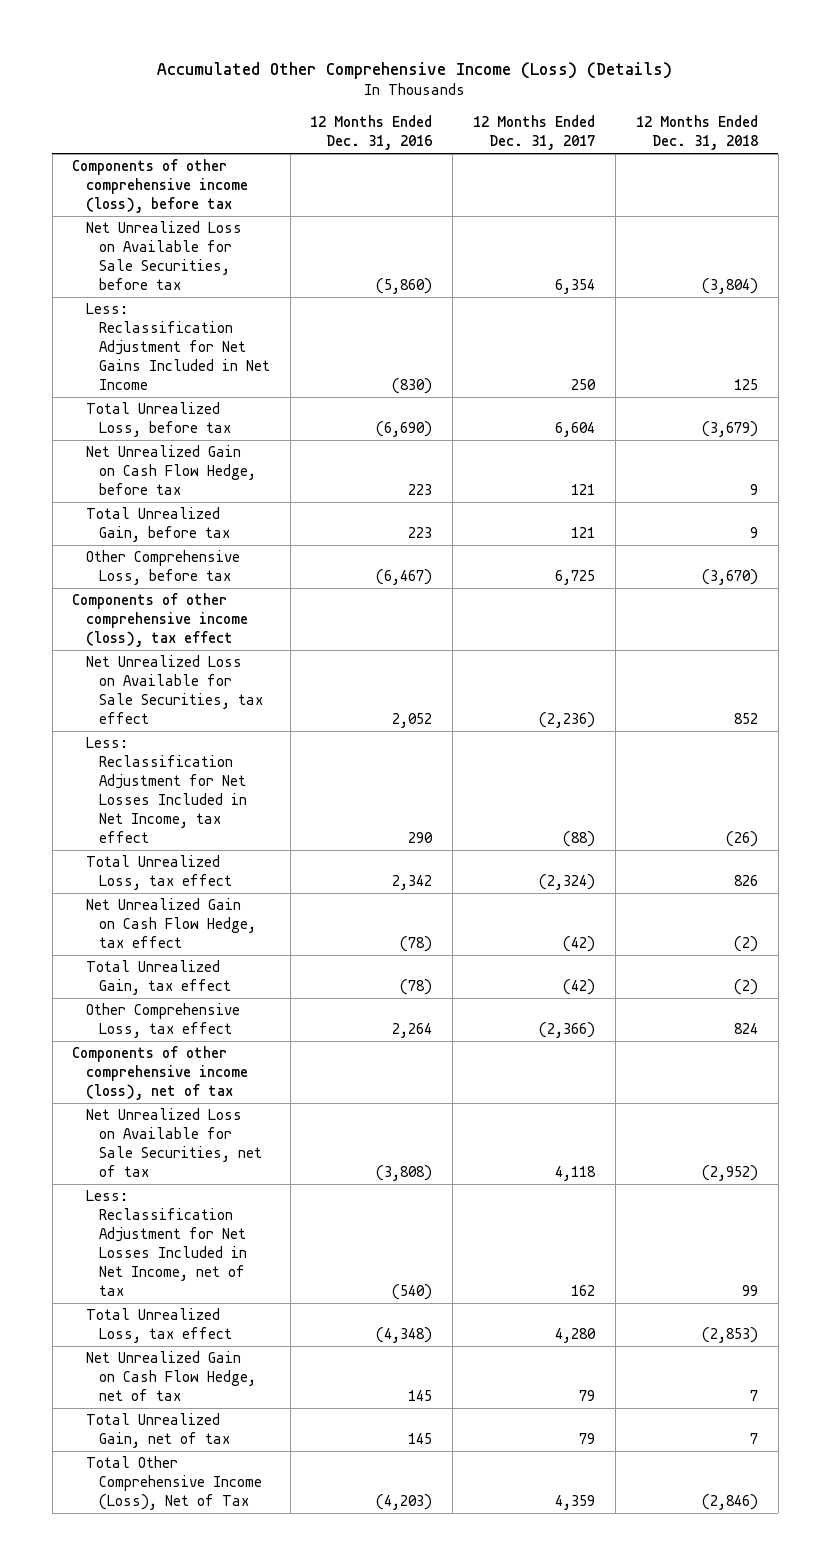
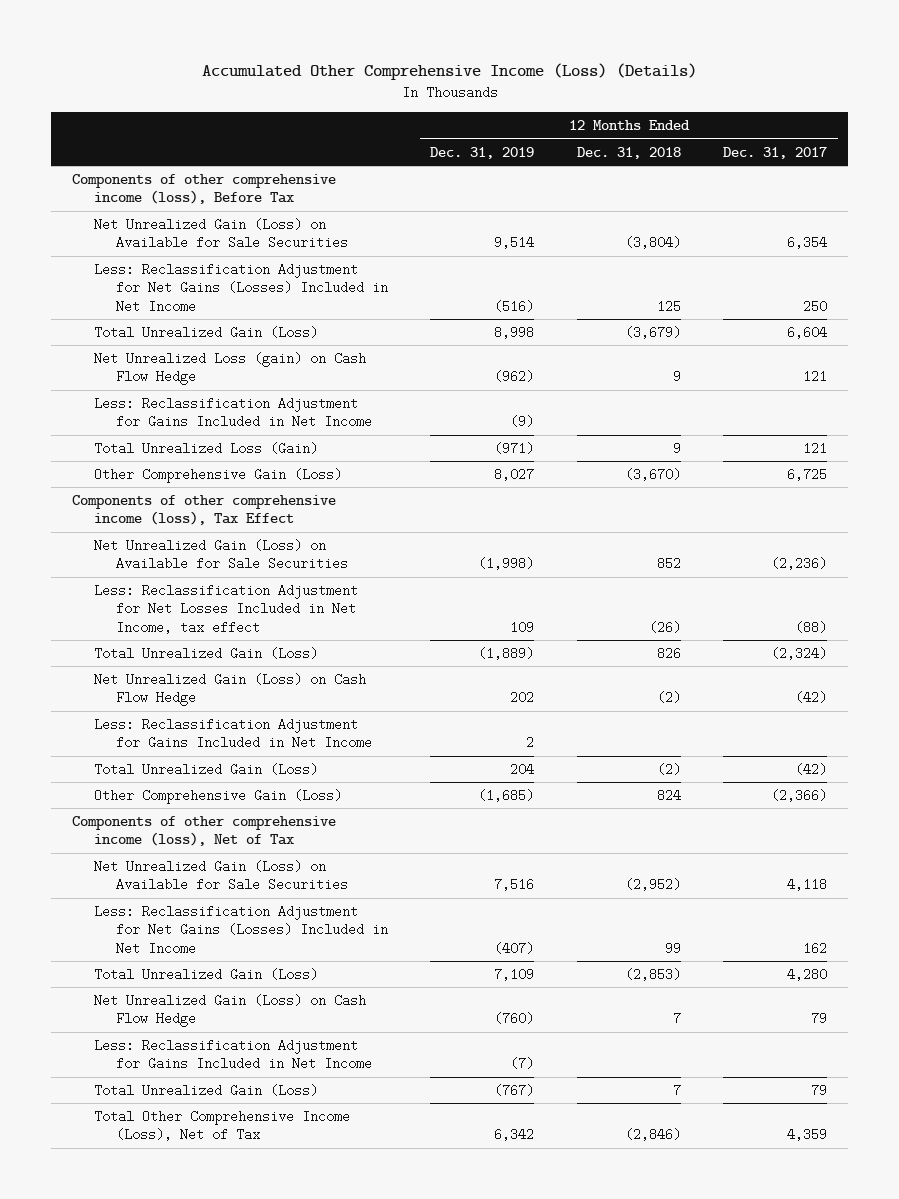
- | 12 Months Ended Dec. 31, 2016 | 12 Months Ended Dec. 31, 2017 | 12 Months Ended Dec. 31, 2018
+ | 12 Months Ended Dec. 31, 2019 | 12 Months Ended Dec. 31, 2018 | 12 Months Ended Dec. 31, 2017
- Components of other comprehensive income (loss), before tax
- Net Unrealized Loss on Available for Sale Securities, before tax | (5,860) | 6,354 | (3,804)
- Less: Reclassification Adjustment for Net Gains Included in Net Income | (830) | 250 | 125
- Total Unrealized Loss, before tax | (6,690) | 6,604 | (3,679)
- Net Unrealized Gain on Cash Flow Hedge, before tax | 223 | 121 | 9
- Total Unrealized Gain, before tax | 223 | 121 | 9
- Other Comprehensive Loss, before tax | (6,467) | 6,725 | (3,670)
- Components of other comprehensive income (loss), tax effect
- Net Unrealized Loss on Available for Sale Securities, tax effect | 2,052 | (2,236) | 852
+ Components of other comprehensive income (loss), Before Tax
+ Net Unrealized Gain (Loss) on Available for Sale Securities | 9,514 | (3,804) | 6,354
+ Less: Reclassification Adjustment for Net Gains (Losses) Included in Net Income | (516) | 125 | 250
+ Total Unrealized Gain (Loss) | 8,998 | (3,679) | 6,604
+ Net Unrealized Loss (gain) on Cash Flow Hedge | (962) | 9 | 121
+ Less: Reclassification Adjustment for Gains Included in Net Income | (9) | |
+ Total Unrealized Loss (Gain) | (971) | 9 | 121
+ Other Comprehensive Gain (Loss) | 8,027 | (3,670) | 6,725
+ Components of other comprehensive income (loss), Tax Effect
+ Net Unrealized Gain (Loss) on Available for Sale Securities | (1,998) | 852 | (2,236)
- Total Unrealized Loss, tax effect | 2,342 | (2,324) | 826
- Net Unrealized Gain on Cash Flow Hedge, tax effect | (78) | (42) | (2)
- Total Unrealized Gain, tax effect | (78) | (42) | (2)
- Other Comprehensive Loss, tax effect | 2,264 | (2,366) | 824
- Components of other comprehensive income (loss), net of tax
- Net Unrealized Loss on Available for Sale Securities, net of tax | (3,808) | 4,118 | (2,952)
- Less: Reclassification Adjustment for Net Losses Included in Net Income, net of tax | (540) | 162 | 99
- Total Unrealized Loss, tax effect | (4,348) | 4,280 | (2,853)
- Net Unrealized Gain on Cash Flow Hedge, net of tax | 145 | 79 | 7
- Total Unrealized Gain, net of tax | 145 | 79 | 7
+ Total Unrealized Gain (Loss) | (1,889) | 826 | (2,324)
+ Net Unrealized Gain (Loss) on Cash Flow Hedge | 202 | (2) | (42)
+ Less: Reclassification Adjustment for Gains Included in Net Income | 2 | |
+ Total Unrealized Gain (Loss) | 204 | (2) | (42)
+ Other Comprehensive Gain (Loss) | (1,685) | 824 | (2,366)
+ Components of other comprehensive income (loss), Net of Tax
+ Net Unrealized Gain (Loss) on Available for Sale Securities | 7,516 | (2,952) | 4,118
+ Less: Reclassification Adjustment for Net Gains (Losses) Included in Net Income | (407) | 99 | 162
+ Total Unrealized Gain (Loss) | 7,109 | (2,853) | 4,280
+ Net Unrealized Gain (Loss) on Cash Flow Hedge | (760) | 7 | 79
+ Less: Reclassification Adjustment for Gains Included in Net Income | (7) | |
+ Total Unrealized Gain (Loss) | (767) | 7 | 79

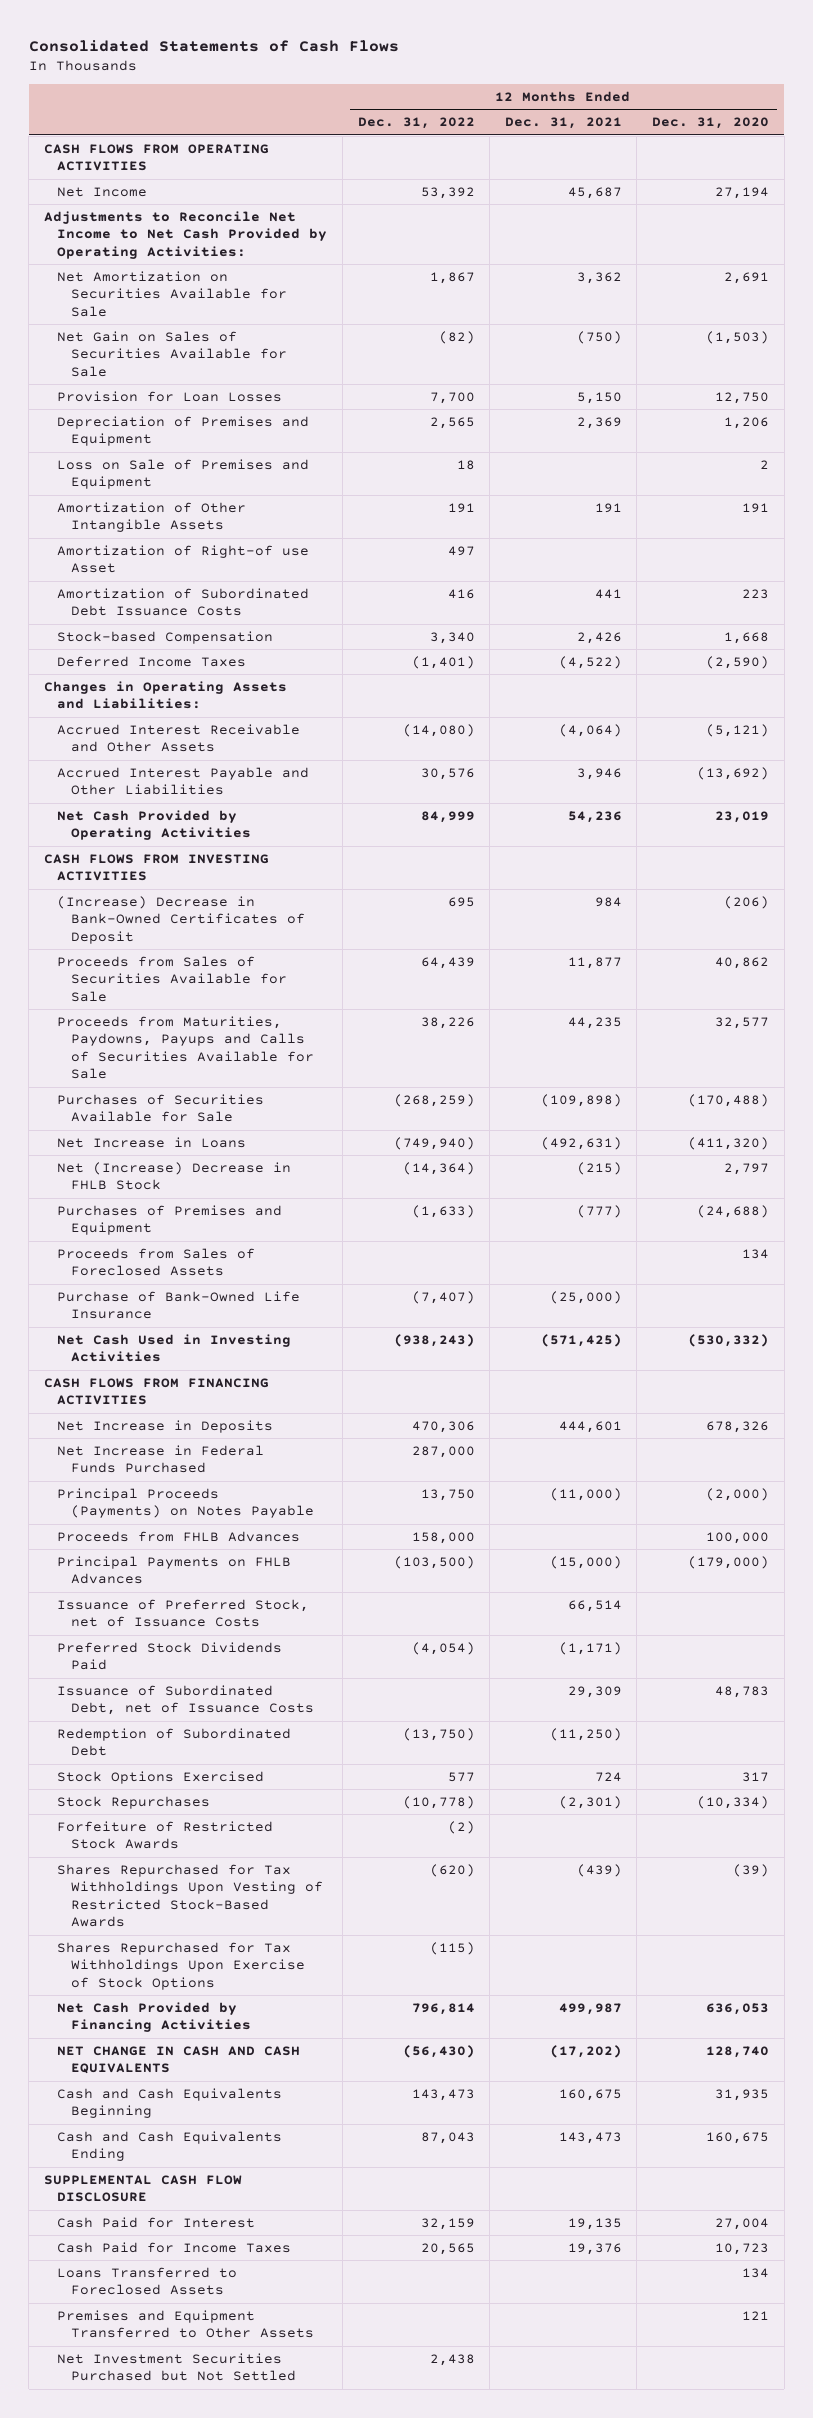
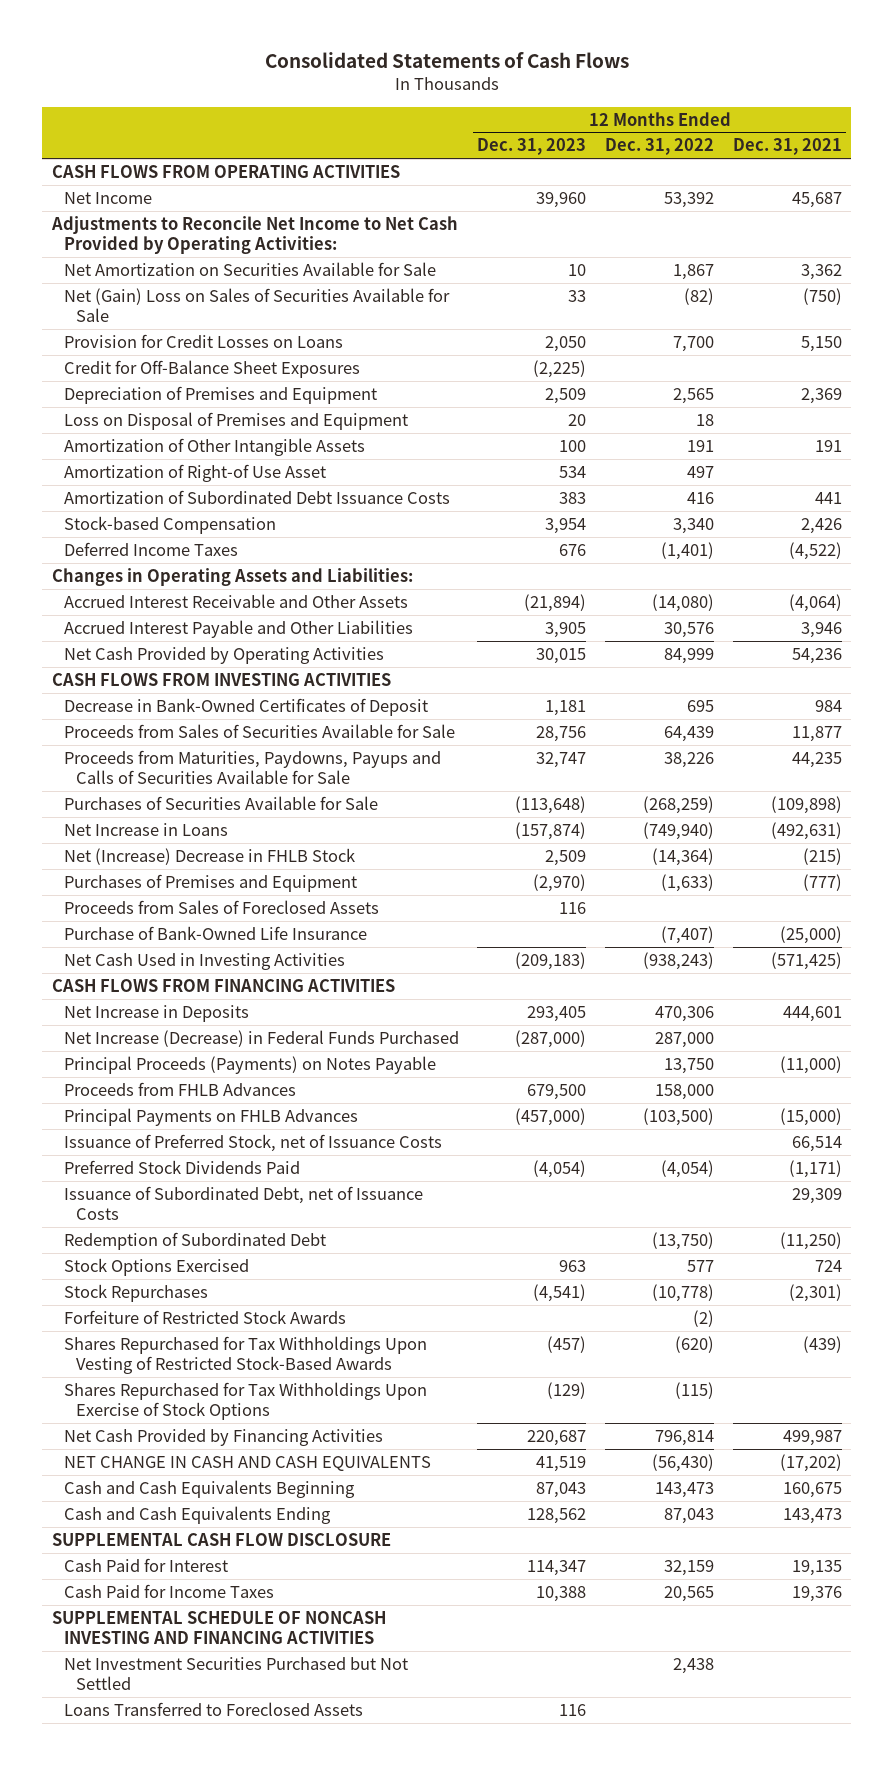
- | 12 Months Ended Dec. 31, 2022 | 12 Months Ended Dec. 31, 2021 | 12 Months Ended Dec. 31, 2020
+ | 12 Months Ended Dec. 31, 2023 | 12 Months Ended Dec. 31, 2022 | 12 Months Ended Dec. 31, 2021
- Net Gain on Sales of Securities Available for Sale | (82) | (750) | (1,503)
- Provision for Loan Losses | 7,700 | 5,150 | 12,750
+ Net (Gain) Loss on Sales of Securities Available for Sale | 33 | (82) | (750)
+ Provision for Credit Losses on Loans | 2,050 | 7,700 | 5,150
+ Credit for Off-Balance Sheet Exposures | (2,225) | |
- Loss on Sale of Premises and Equipment | 18 | | 2
+ Loss on Disposal of Premises and Equipment | 20 | 18 |
- Amortization of Right-of use Asset | 497 | |
+ Amortization of Right-of Use Asset | 534 | 497 |
- (Increase) Decrease in Bank-Owned Certificates of Deposit | 695 | 984 | (206)
+ Decrease in Bank-Owned Certificates of Deposit | 1,181 | 695 | 984
- Net Increase in Federal Funds Purchased | 287,000 | |
+ Net Increase (Decrease) in Federal Funds Purchased | (287,000) | 287,000 |
- Premises and Equipment Transferred to Other Assets | | | 121
+ SUPPLEMENTAL SCHEDULE OF NONCASH INVESTING AND FINANCING ACTIVITIES
moved down: Loans Transferred to Foreclosed Assets | 116 | |

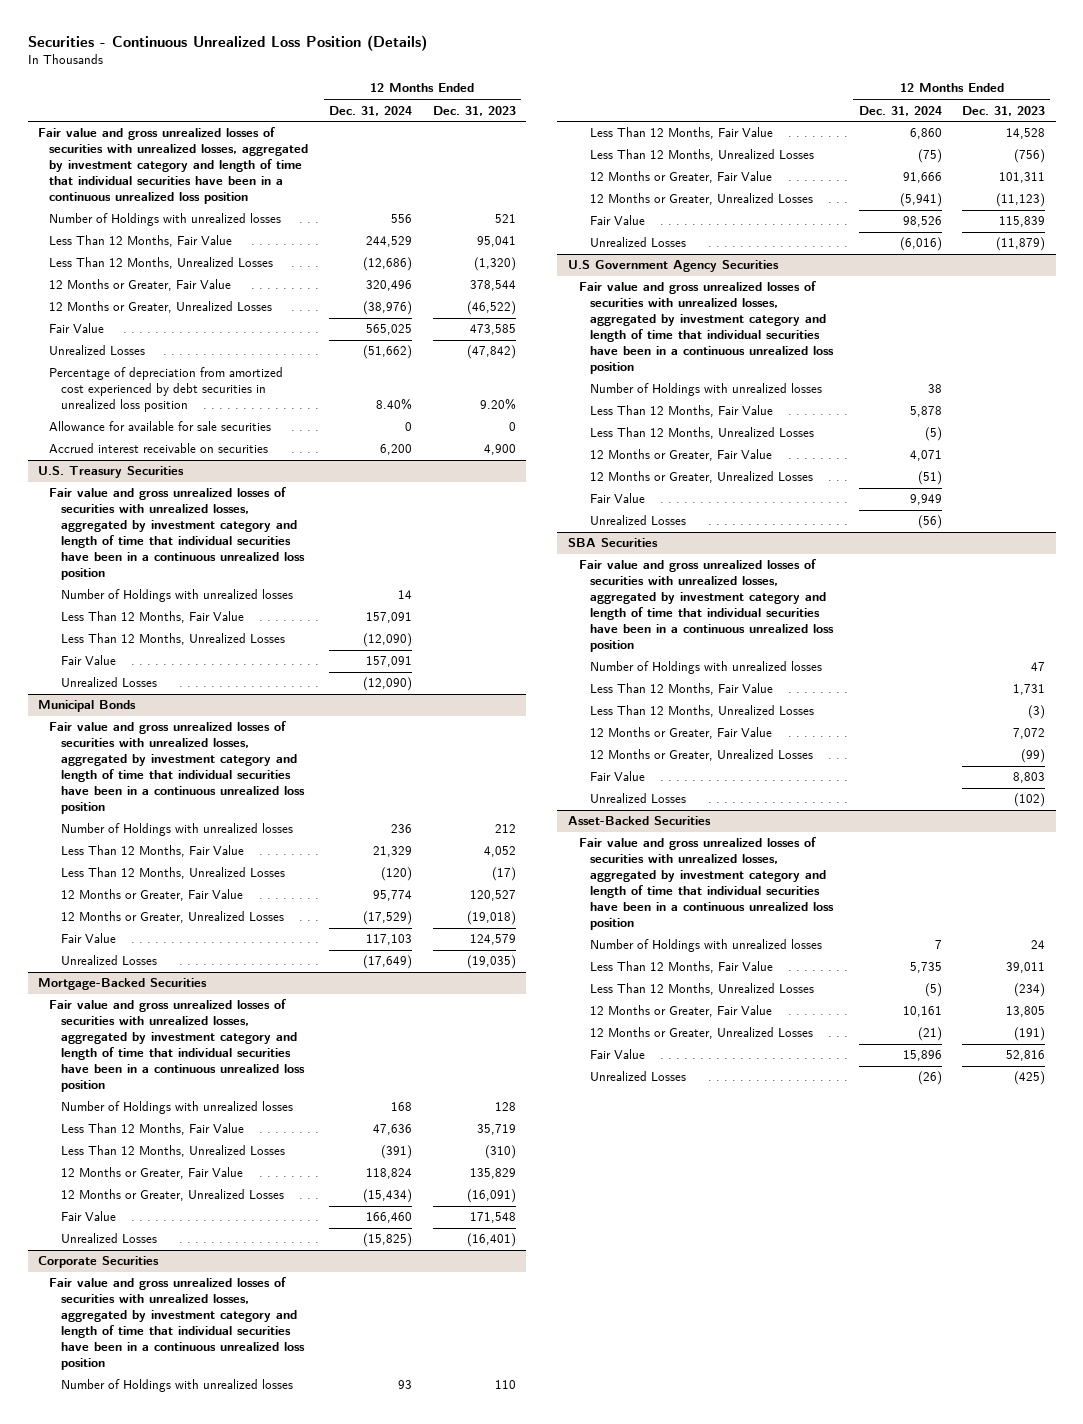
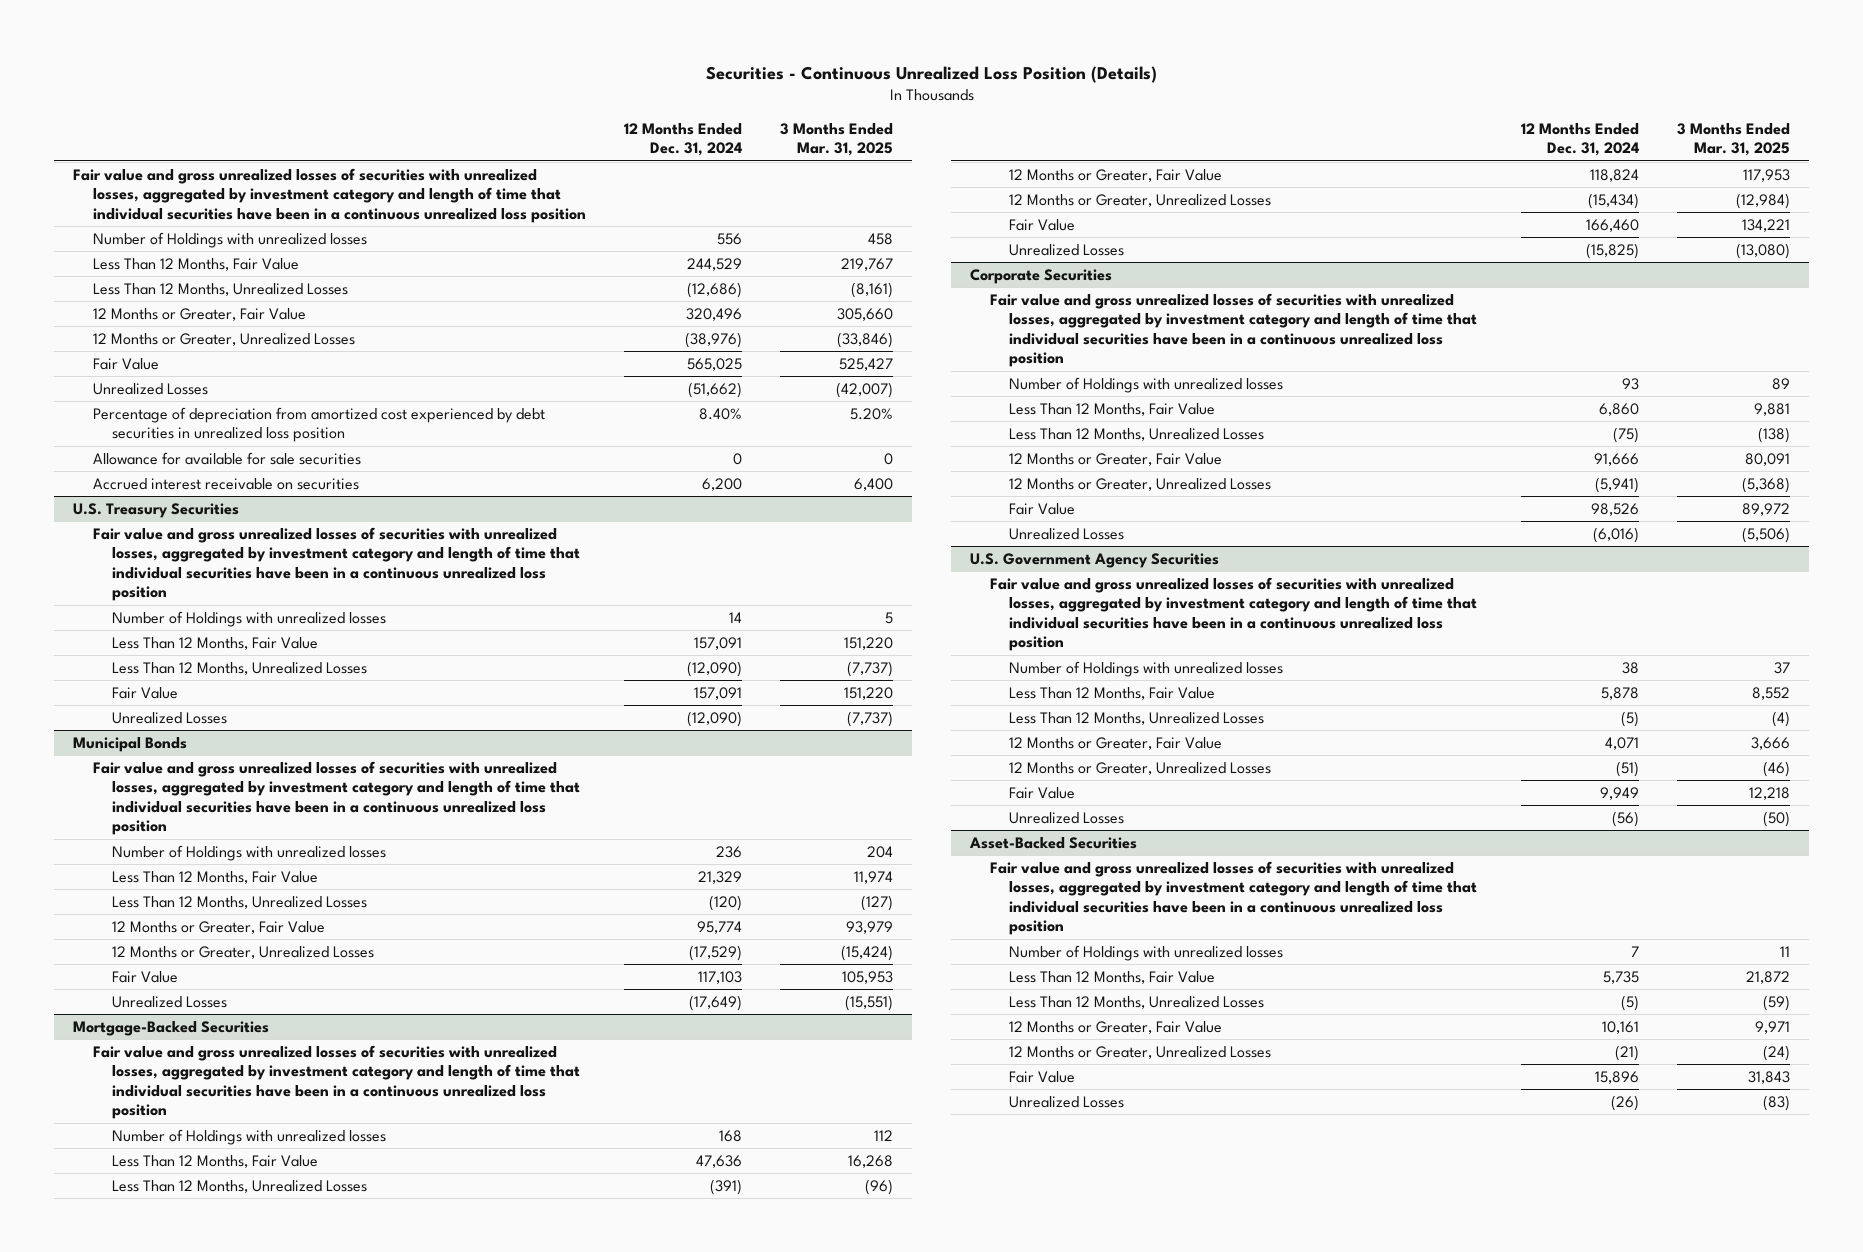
- | 12 Months Ended Dec. 31, 2024 | 12 Months Ended Dec. 31, 2023
+ | 12 Months Ended Dec. 31, 2024 | 3 Months Ended Mar. 31, 2025
- U.S Government Agency Securities
+ U.S. Government Agency Securities
- SBA Securities
- Fair value and gross unrealized losses of securities with unrealized losses, aggregated by investment category and length of time that individual securities have been in a continuous unrealized loss position
- Number of Holdings with unrealized losses | | 47
- Less Than 12 Months, Fair Value | | 1,731
- Less Than 12 Months, Unrealized Losses | | (3)
- 12 Months or Greater, Fair Value | | 7,072
- 12 Months or Greater, Unrealized Losses | | (99)
- Fair Value | | 8,803
- Unrealized Losses | | (102)

